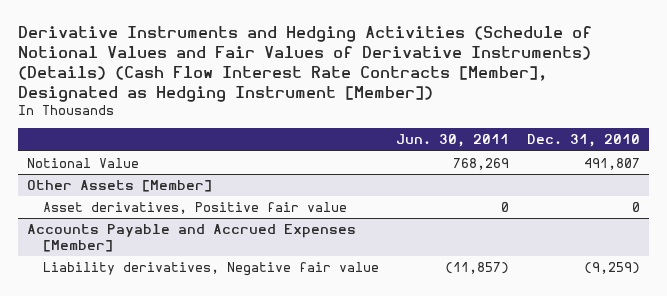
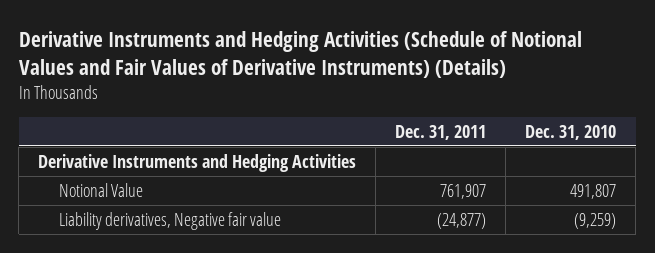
- Derivative Instruments and Hedging Activities (Schedule of Notional Values and Fair Values of Derivative Instruments) (Details) (Cash Flow Interest Rate Contracts [Member], Designated as Hedging Instrument [Member])
+ Derivative Instruments and Hedging Activities (Schedule of Notional Values and Fair Values of Derivative Instruments) (Details)
- | Jun. 30, 2011 | Dec. 31, 2010
+ | Dec. 31, 2011 | Dec. 31, 2010
+ Derivative Instruments and Hedging Activities
- Other Assets [Member]
- Asset derivatives, Positive fair value | 0 | 0
- Accounts Payable and Accrued Expenses [Member]

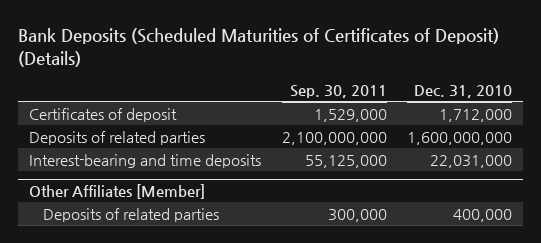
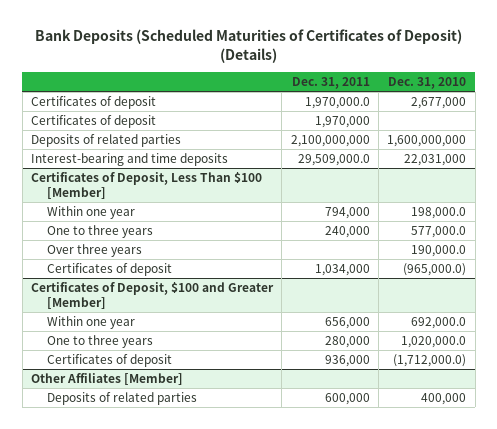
- | Sep. 30, 2011 | Dec. 31, 2010
+ | Dec. 31, 2011 | Dec. 31, 2010
- Certificates of deposit | 1,529,000 | 1,712,000
+ Certificates of deposit | 1,970,000.0 | 2,677,000
+ Certificates of deposit | 1,970,000 |
+ Certificates of Deposit, Less Than $100 [Member]
+ Within one year | 794,000 | 198,000.0
+ One to three years | 240,000 | 577,000.0
+ Over three years | | 190,000.0
+ Certificates of deposit | 1,034,000 | (965,000.0)
+ Certificates of Deposit, $100 and Greater [Member]
+ Within one year | 656,000 | 692,000.0
+ One to three years | 280,000 | 1,020,000.0
+ Certificates of deposit | 936,000 | (1,712,000.0)

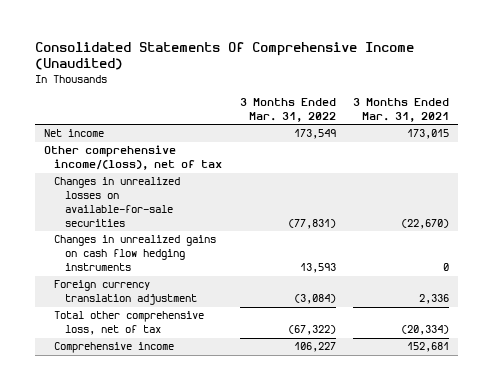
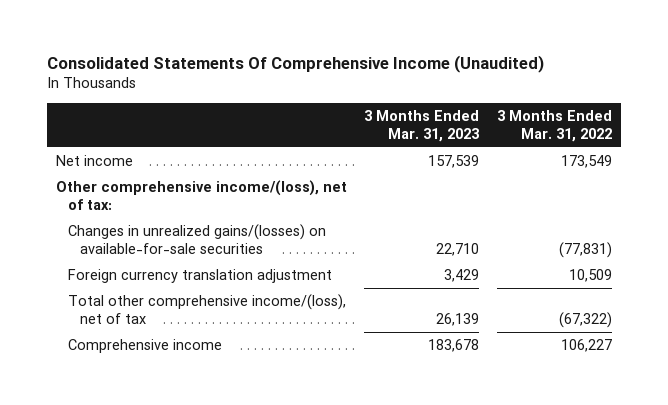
- | 3 Months Ended Mar. 31, 2022 | 3 Months Ended Mar. 31, 2021
+ | 3 Months Ended Mar. 31, 2023 | 3 Months Ended Mar. 31, 2022
- Other comprehensive income/(loss), net of tax
- Changes in unrealized losses on available-for-sale securities | (77,831) | (22,670)
- Changes in unrealized gains on cash flow hedging instruments | 13,593 | 0
- Foreign currency translation adjustment | (3,084) | 2,336
- Total other comprehensive loss, net of tax | (67,322) | (20,334)
+ Other comprehensive income/(loss), net of tax:
+ Changes in unrealized gains/(losses) on available-for-sale securities | 22,710 | (77,831)
+ Foreign currency translation adjustment | 3,429 | 10,509
+ Total other comprehensive income/(loss), net of tax | 26,139 | (67,322)

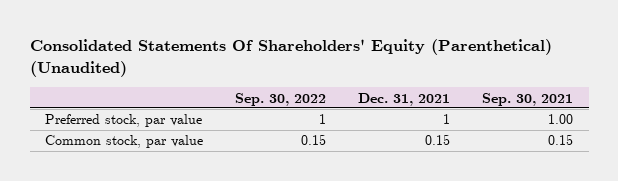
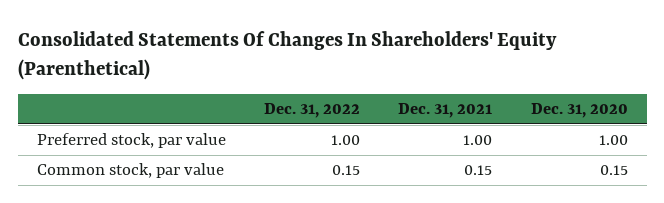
- Consolidated Statements Of Shareholders' Equity (Parenthetical) (Unaudited)
+ Consolidated Statements Of Changes In Shareholders' Equity (Parenthetical)
- | Sep. 30, 2022 | Dec. 31, 2021 | Sep. 30, 2021
+ | Dec. 31, 2022 | Dec. 31, 2021 | Dec. 31, 2020
- Preferred stock, par value | 1 | 1 | 1.00
+ Preferred stock, par value | 1.00 | 1.00 | 1.00

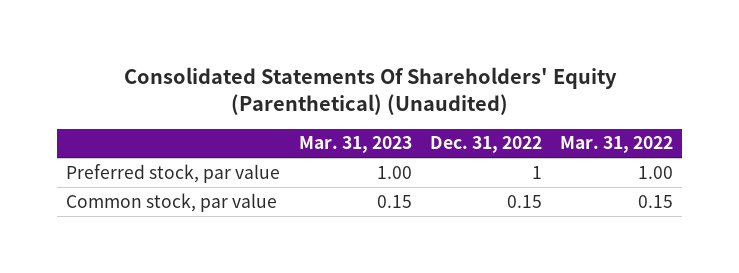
- Consolidated Statements Of Changes In Shareholders' Equity (Parenthetical)
+ Consolidated Statements Of Shareholders' Equity (Parenthetical) (Unaudited)
- | Dec. 31, 2022 | Dec. 31, 2021 | Dec. 31, 2020
+ | Mar. 31, 2023 | Dec. 31, 2022 | Mar. 31, 2022
- Preferred stock, par value | 1.00 | 1.00 | 1.00
+ Preferred stock, par value | 1.00 | 1 | 1.00

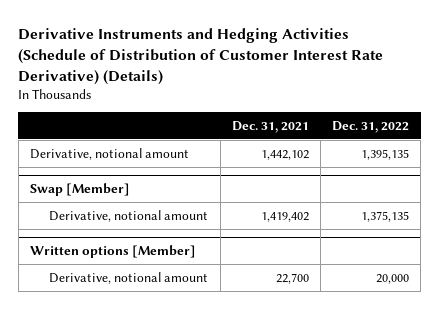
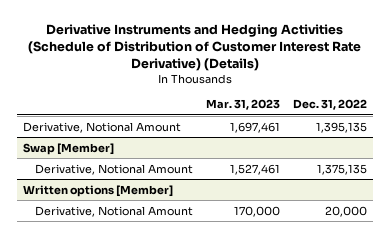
- | Dec. 31, 2021 | Dec. 31, 2022
+ | Mar. 31, 2023 | Dec. 31, 2022
- Derivative, notional amount | 1,442,102 | 1,395,135
+ Derivative, Notional Amount | 1,697,461 | 1,395,135
@ Swap [Member]
- Derivative, notional amount | 1,419,402 | 1,375,135
+ Derivative, Notional Amount | 1,527,461 | 1,375,135
@ Written options [Member]
- Derivative, notional amount | 22,700 | 20,000
+ Derivative, Notional Amount | 170,000 | 20,000

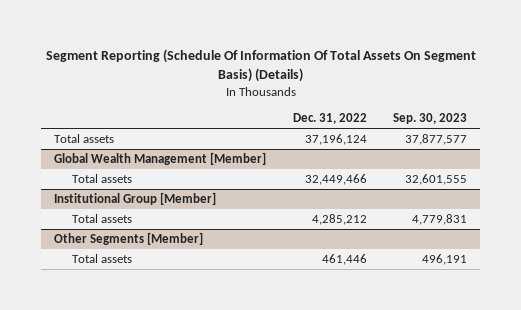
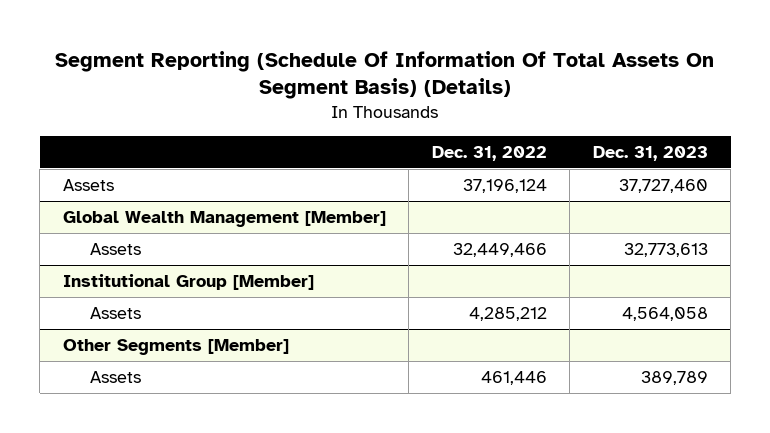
- | Dec. 31, 2022 | Sep. 30, 2023
+ | Dec. 31, 2022 | Dec. 31, 2023
- Total assets | 37,196,124 | 37,877,577
+ Assets | 37,196,124 | 37,727,460
@ Global Wealth Management [Member]
- Total assets | 32,449,466 | 32,601,555
+ Assets | 32,449,466 | 32,773,613
@ Institutional Group [Member]
- Total assets | 4,285,212 | 4,779,831
+ Assets | 4,285,212 | 4,564,058
@ Other Segments [Member]
- Total assets | 461,446 | 496,191
+ Assets | 461,446 | 389,789

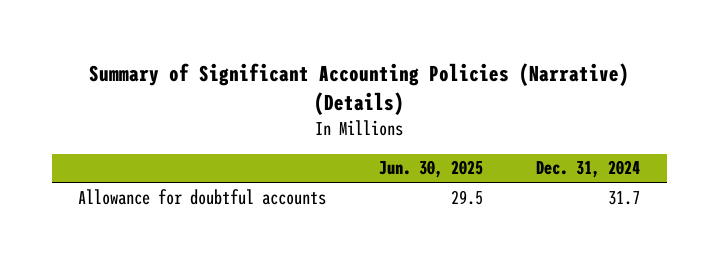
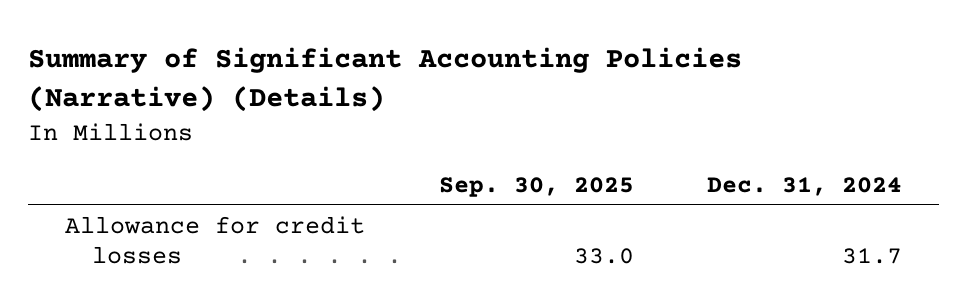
- | Jun. 30, 2025 | Dec. 31, 2024
+ | Sep. 30, 2025 | Dec. 31, 2024
- Allowance for doubtful accounts | 29.5 | 31.7
+ Allowance for credit losses | 33.0 | 31.7

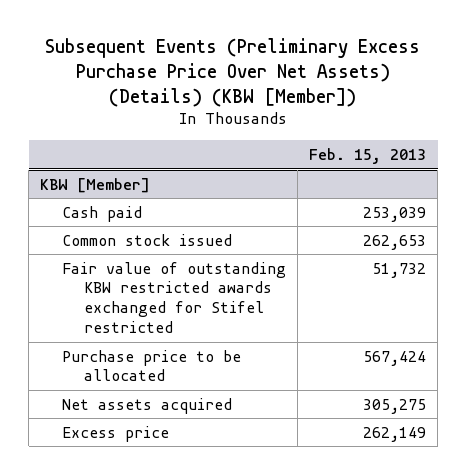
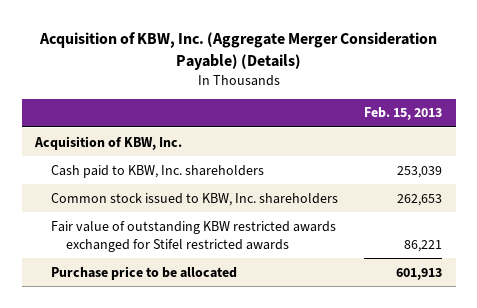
- Subsequent Events (Preliminary Excess Purchase Price Over Net Assets) (Details) (KBW [Member])
+ Acquisition of KBW, Inc. (Aggregate Merger Consideration Payable) (Details)
- KBW [Member]
- Cash paid | 253,039
- Common stock issued | 262,653
- Fair value of outstanding KBW restricted awards exchanged for Stifel restricted | 51,732
- Purchase price to be allocated | 567,424
- Net assets acquired | 305,275
- Excess price | 262,149
+ Acquisition of KBW, Inc.
+ Cash paid to KBW, Inc. shareholders | 253,039
+ Common stock issued to KBW, Inc. shareholders | 262,653
+ Fair value of outstanding KBW restricted awards exchanged for Stifel restricted awards | 86,221
+ Purchase price to be allocated | 601,913

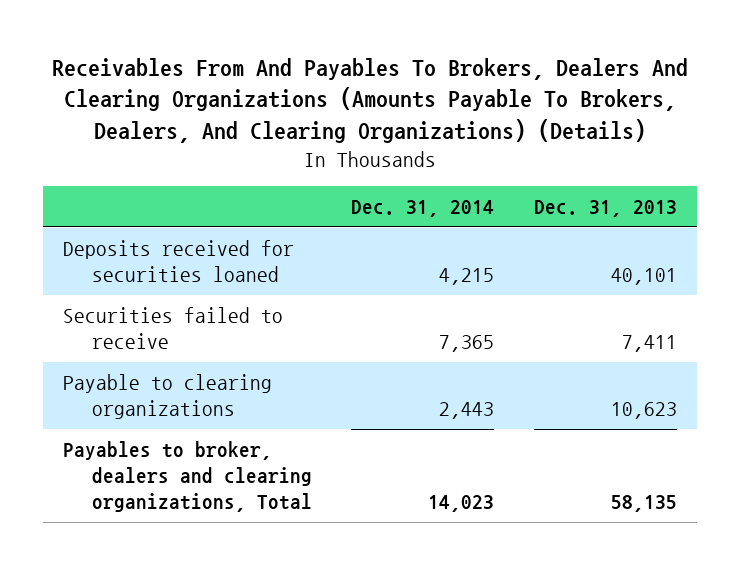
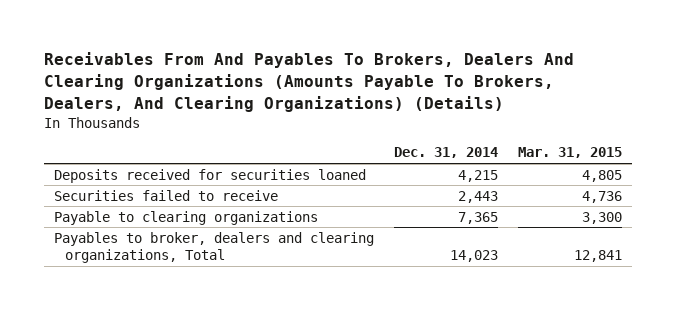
- | Dec. 31, 2014 | Dec. 31, 2013
+ | Dec. 31, 2014 | Mar. 31, 2015
- Securities failed to receive | 7,365 | 7,411
- Payable to clearing organizations | 2,443 | 10,623
+ Securities failed to receive | 2,443 | 4,736
+ Payable to clearing organizations | 7,365 | 3,300

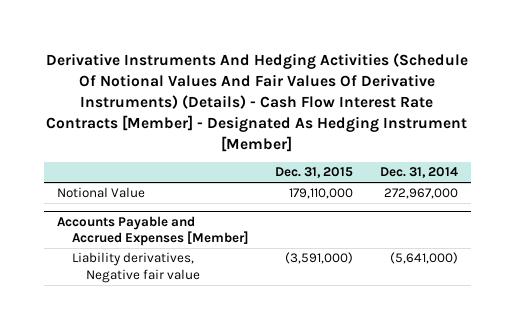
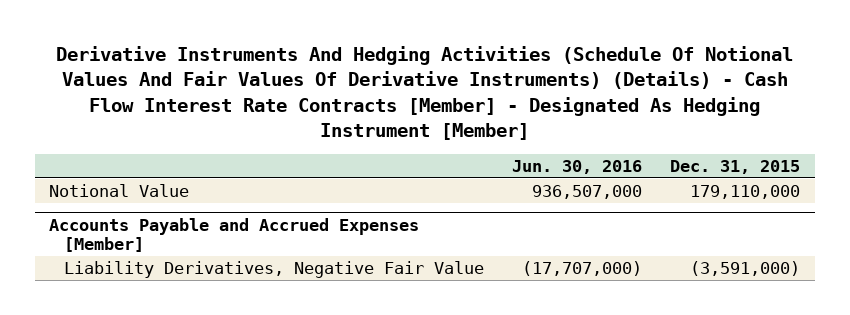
- | Dec. 31, 2015 | Dec. 31, 2014
+ | Jun. 30, 2016 | Dec. 31, 2015
@ Accounts Payable and Accrued Expenses [Member]
- Liability derivatives, Negative fair value | (3,591,000) | (5,641,000)
+ Liability Derivatives, Negative Fair Value | (17,707,000) | (3,591,000)

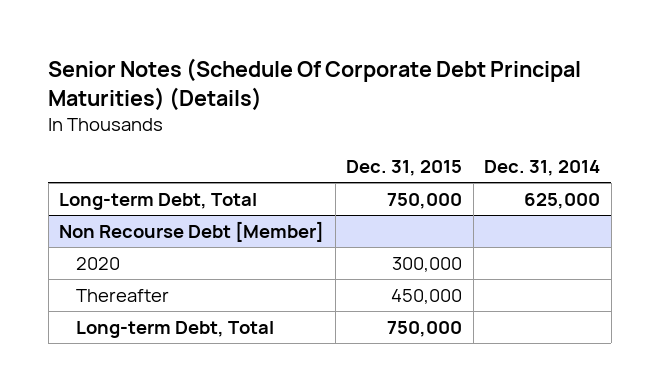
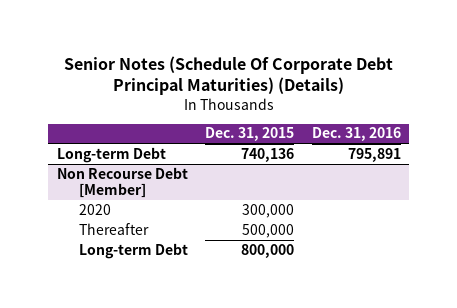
- | Dec. 31, 2015 | Dec. 31, 2014
+ | Dec. 31, 2015 | Dec. 31, 2016
- Long-term Debt, Total | 750,000 | 625,000
+ Long-term Debt | 740,136 | 795,891
@ Non Recourse Debt [Member]
- Thereafter | 450,000 |
- Long-term Debt, Total | 750,000 |
+ Thereafter | 500,000 |
+ Long-term Debt | 800,000 |

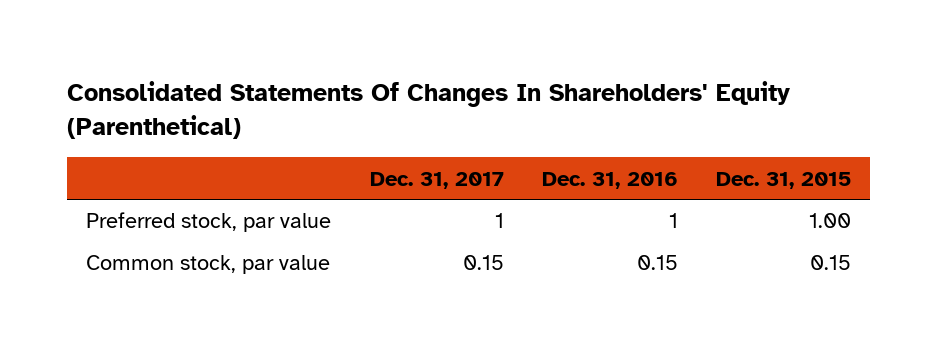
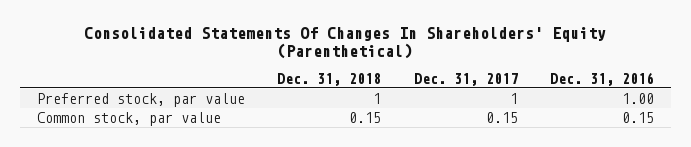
- | Dec. 31, 2017 | Dec. 31, 2016 | Dec. 31, 2015
+ | Dec. 31, 2018 | Dec. 31, 2017 | Dec. 31, 2016
- Preferred stock, par value | 1 | 1 | 1.00
+ Preferred stock, par value | 1 | 1 | 1.00

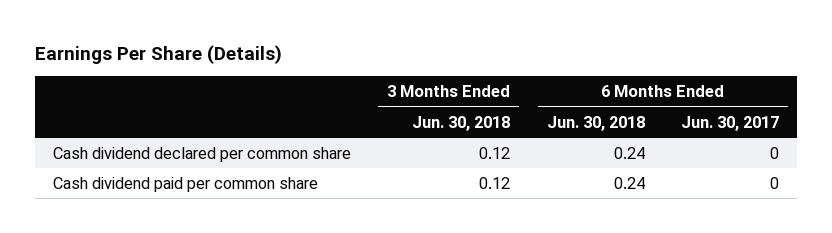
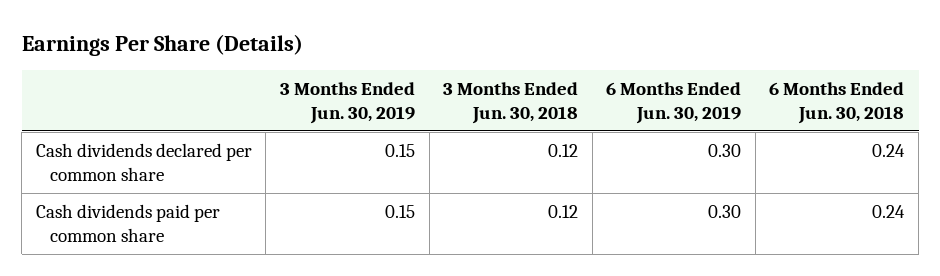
- | 3 Months Ended Jun. 30, 2018 | 6 Months Ended Jun. 30, 2018 | 6 Months Ended Jun. 30, 2017
+ | 3 Months Ended Jun. 30, 2019 | 3 Months Ended Jun. 30, 2018 | 6 Months Ended Jun. 30, 2019 | 6 Months Ended Jun. 30, 2018
- Cash dividend declared per common share | 0.12 | 0.24 | 0
- Cash dividend paid per common share | 0.12 | 0.24 | 0
+ Cash dividends declared per common share | 0.15 | 0.12 | 0.30 | 0.24
+ Cash dividends paid per common share | 0.15 | 0.12 | 0.30 | 0.24

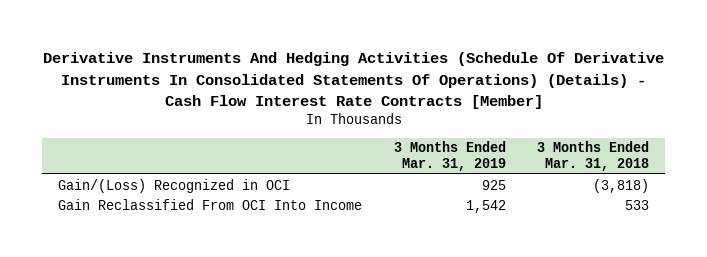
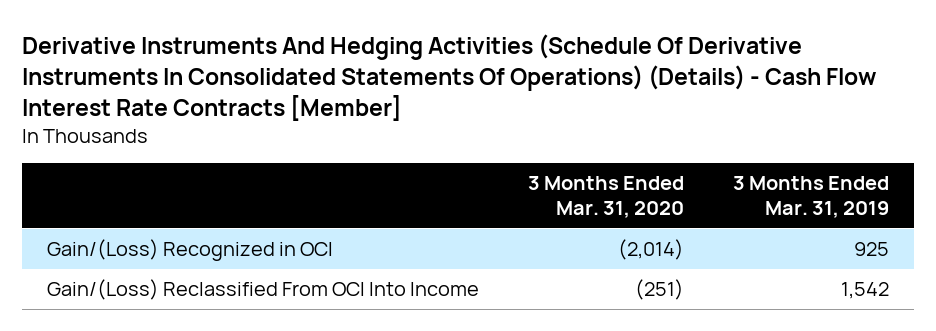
- | 3 Months Ended Mar. 31, 2019 | 3 Months Ended Mar. 31, 2018
+ | 3 Months Ended Mar. 31, 2020 | 3 Months Ended Mar. 31, 2019
- Gain Reclassified From OCI Into Income | 1,542 | 533
+ Gain/(Loss) Reclassified From OCI Into Income | (251) | 1,542

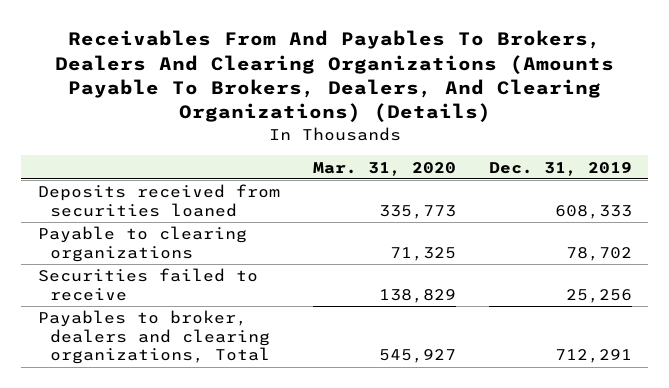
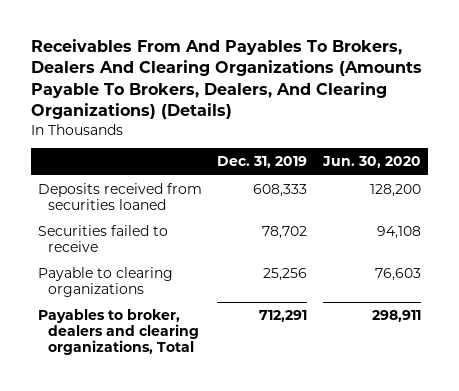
- | Mar. 31, 2020 | Dec. 31, 2019
+ | Dec. 31, 2019 | Jun. 30, 2020
- Payable to clearing organizations | 71,325 | 78,702
- Securities failed to receive | 138,829 | 25,256
+ Securities failed to receive | 78,702 | 94,108
+ Payable to clearing organizations | 25,256 | 76,603

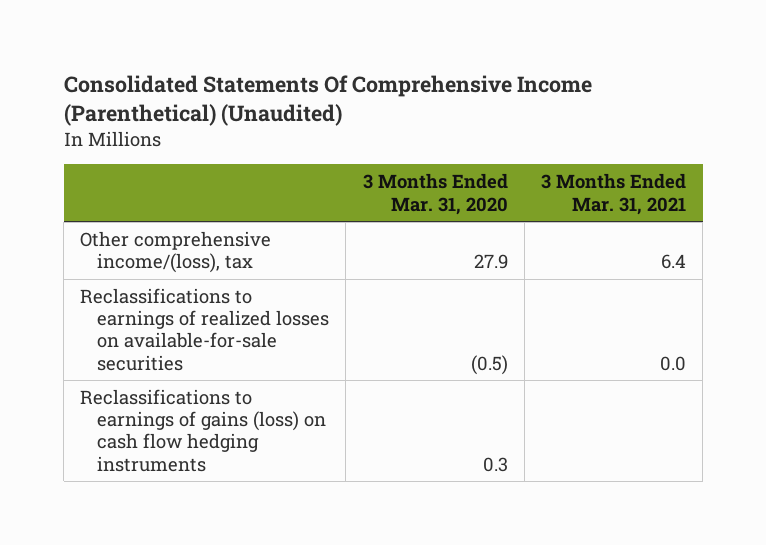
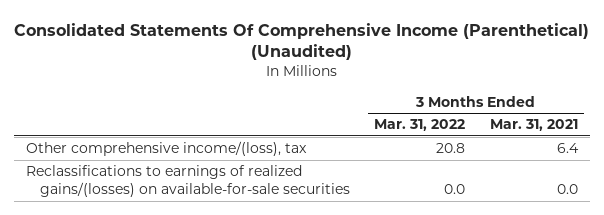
- | 3 Months Ended Mar. 31, 2020 | 3 Months Ended Mar. 31, 2021
+ | 3 Months Ended Mar. 31, 2022 | 3 Months Ended Mar. 31, 2021
- Reclassifications to earnings of realized losses on available-for-sale securities | (0.5) | 0.0
- Reclassifications to earnings of gains (loss) on cash flow hedging instruments | 0.3 |
+ Reclassifications to earnings of realized gains/(losses) on available-for-sale securities | 0.0 | 0.0

